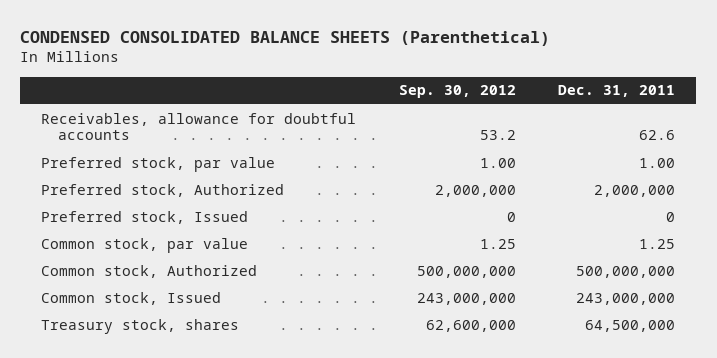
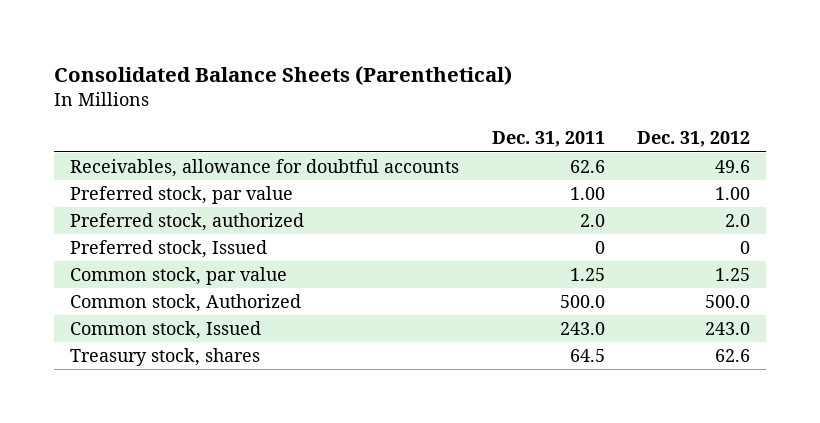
- CONDENSED CONSOLIDATED BALANCE SHEETS (Parenthetical)
+ Consolidated Balance Sheets (Parenthetical)
- | Sep. 30, 2012 | Dec. 31, 2011
+ | Dec. 31, 2011 | Dec. 31, 2012
- Preferred stock, Authorized | 2,000,000 | 2,000,000
+ Preferred stock, authorized | 2.0 | 2.0
- Common stock, Authorized | 500,000,000 | 500,000,000
- Common stock, Issued | 243,000,000 | 243,000,000
- Treasury stock, shares | 62,600,000 | 64,500,000
+ Common stock, Authorized | 500.0 | 500.0
+ Common stock, Issued | 243.0 | 243.0
+ Treasury stock, shares | 64.5 | 62.6

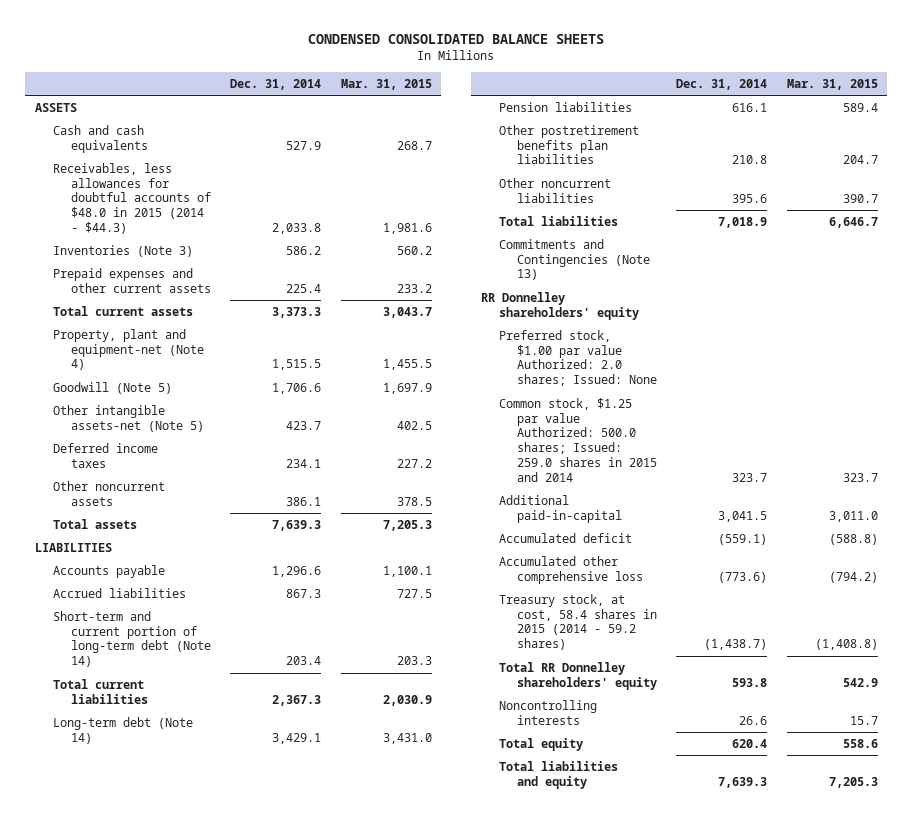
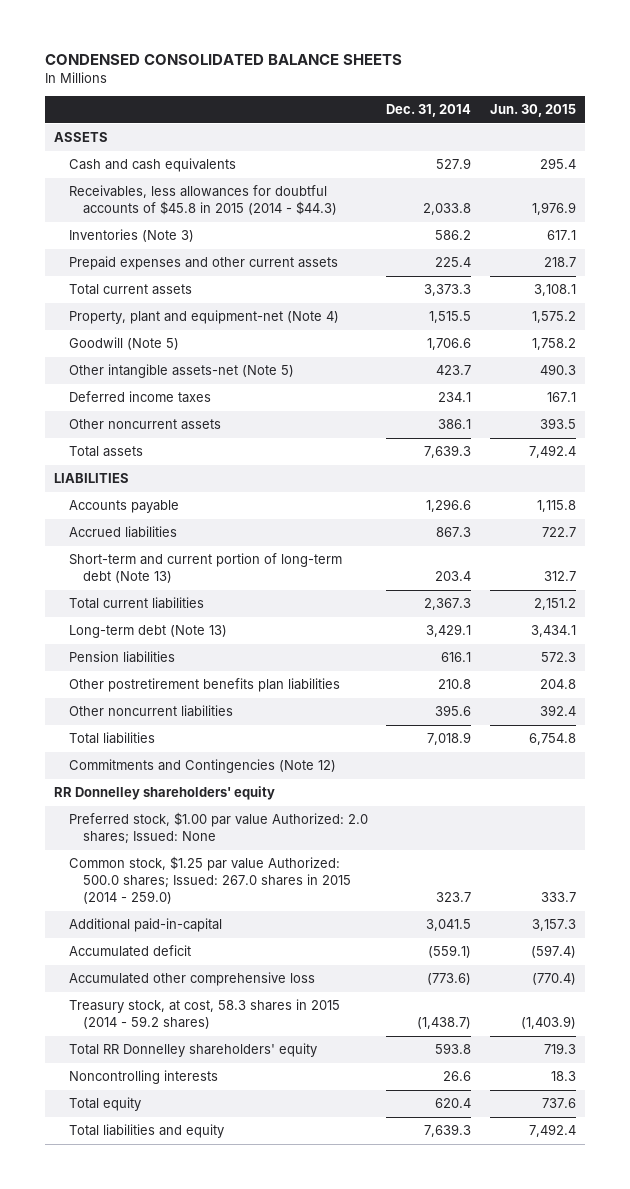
- | Dec. 31, 2014 | Mar. 31, 2015
+ | Dec. 31, 2014 | Jun. 30, 2015
- Receivables, less allowances for doubtful accounts of $48.0 in 2015 (2014 - $44.3) | 2,033.8 | 1,981.6
+ Receivables, less allowances for doubtful accounts of $45.8 in 2015 (2014 - $44.3) | 2,033.8 | 1,976.9
- Short-term and current portion of long-term debt (Note 14) | 203.4 | 203.3
+ Short-term and current portion of long-term debt (Note 13) | 203.4 | 312.7
- Long-term debt (Note 14) | 3,429.1 | 3,431.0
+ Long-term debt (Note 13) | 3,429.1 | 3,434.1
- Commitments and Contingencies (Note 13)
+ Commitments and Contingencies (Note 12)
- Common stock, $1.25 par value Authorized: 500.0 shares; Issued: 259.0 shares in 2015 and 2014 | 323.7 | 323.7
+ Common stock, $1.25 par value Authorized: 500.0 shares; Issued: 267.0 shares in 2015 (2014 - 259.0) | 323.7 | 333.7
- Treasury stock, at cost, 58.4 shares in 2015 (2014 - 59.2 shares) | (1,438.7) | (1,408.8)
+ Treasury stock, at cost, 58.3 shares in 2015 (2014 - 59.2 shares) | (1,438.7) | (1,403.9)

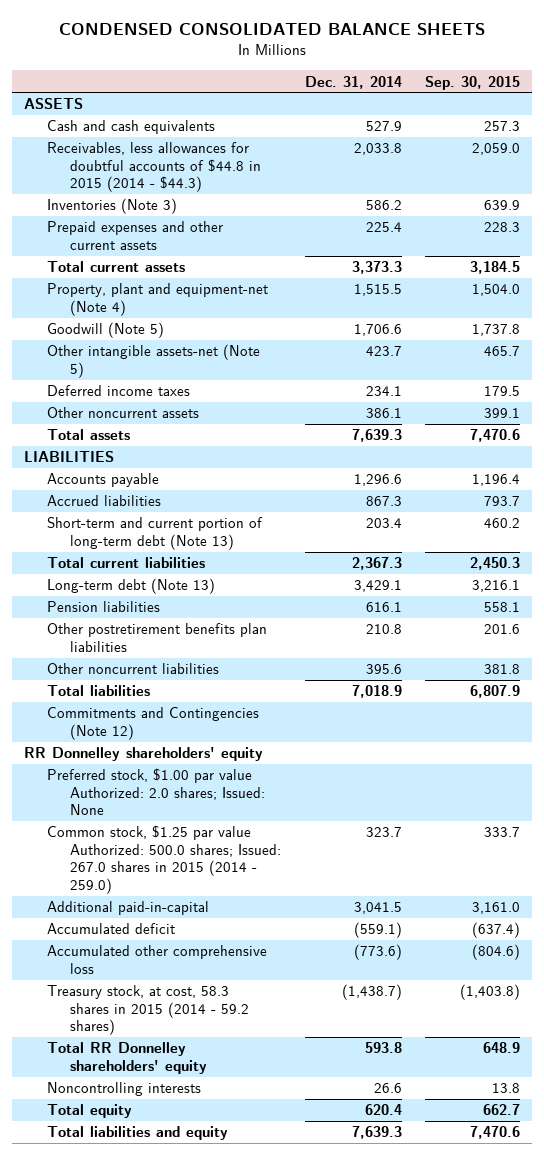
- | Dec. 31, 2014 | Jun. 30, 2015
+ | Dec. 31, 2014 | Sep. 30, 2015
- Receivables, less allowances for doubtful accounts of $45.8 in 2015 (2014 - $44.3) | 2,033.8 | 1,976.9
+ Receivables, less allowances for doubtful accounts of $44.8 in 2015 (2014 - $44.3) | 2,033.8 | 2,059.0

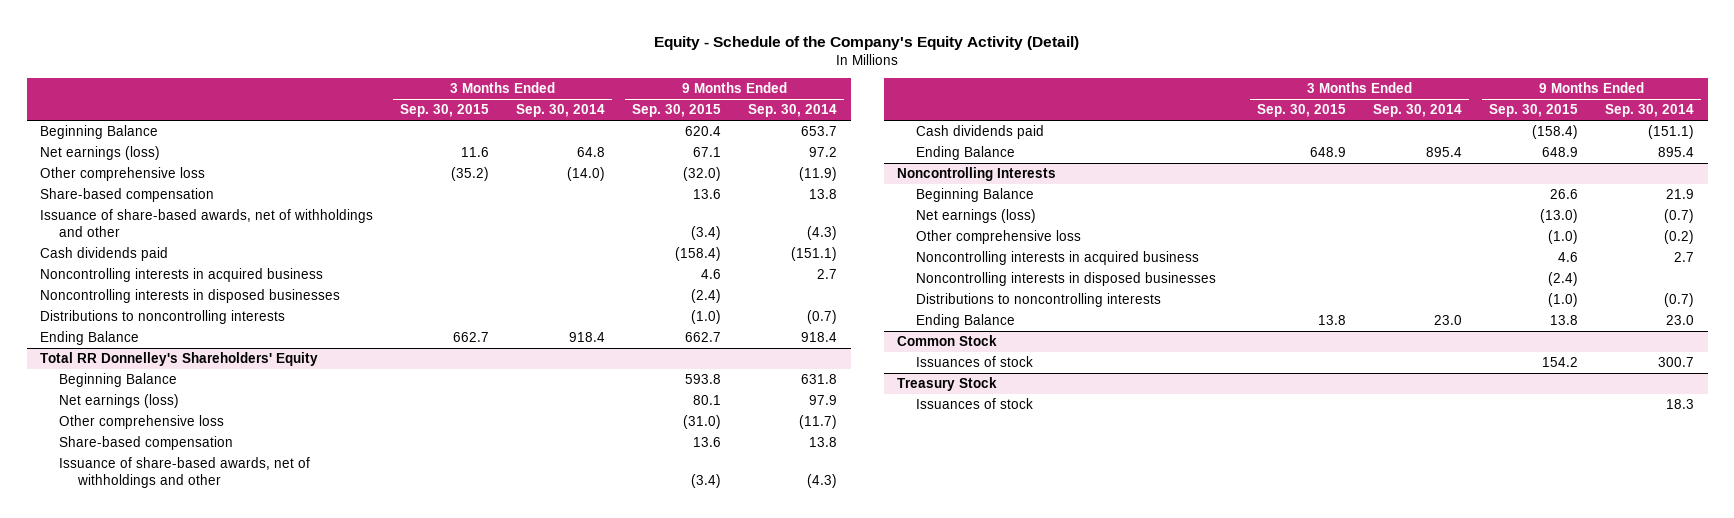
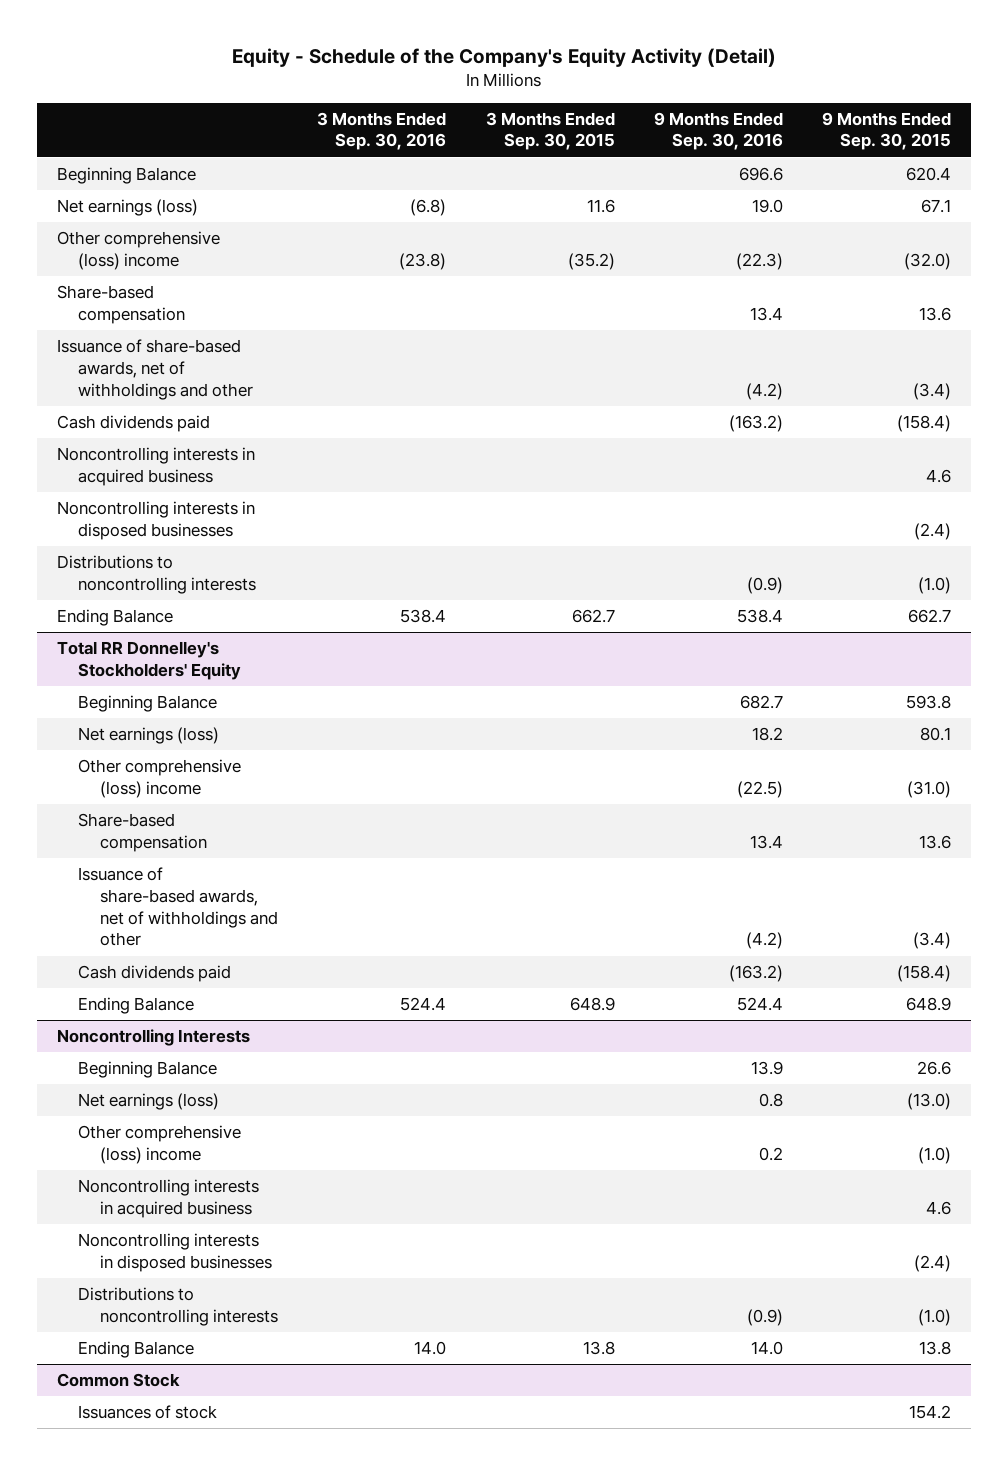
- | 3 Months Ended Sep. 30, 2015 | 3 Months Ended Sep. 30, 2014 | 9 Months Ended Sep. 30, 2015 | 9 Months Ended Sep. 30, 2014
+ | 3 Months Ended Sep. 30, 2016 | 3 Months Ended Sep. 30, 2015 | 9 Months Ended Sep. 30, 2016 | 9 Months Ended Sep. 30, 2015
- Other comprehensive loss | (35.2) | (14.0) | (32.0) | (11.9)
+ Other comprehensive (loss) income | (23.8) | (35.2) | (22.3) | (32.0)
- Total RR Donnelley's Shareholders' Equity
+ Total RR Donnelley's Stockholders' Equity
- Other comprehensive loss | | | (31.0) | (11.7)
+ Other comprehensive (loss) income | | | (22.5) | (31.0)
@ Noncontrolling Interests
- Other comprehensive loss | | | (1.0) | (0.2)
+ Other comprehensive (loss) income | | | 0.2 | (1.0)
- Treasury Stock
- Issuances of stock | | | | 18.3

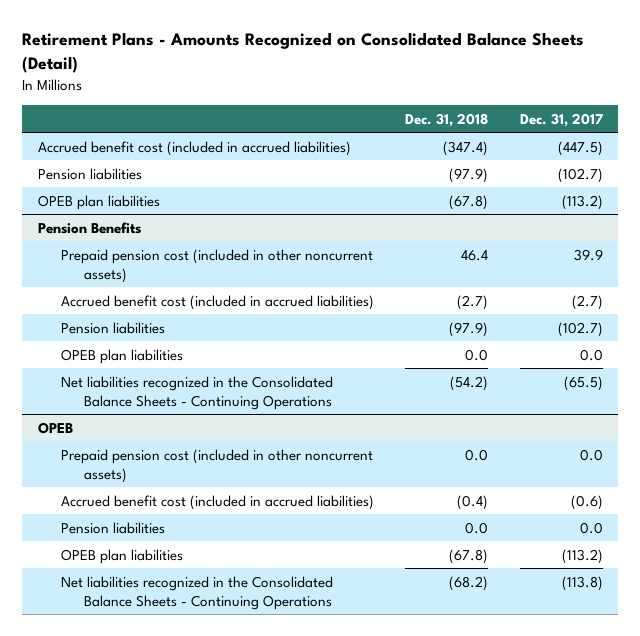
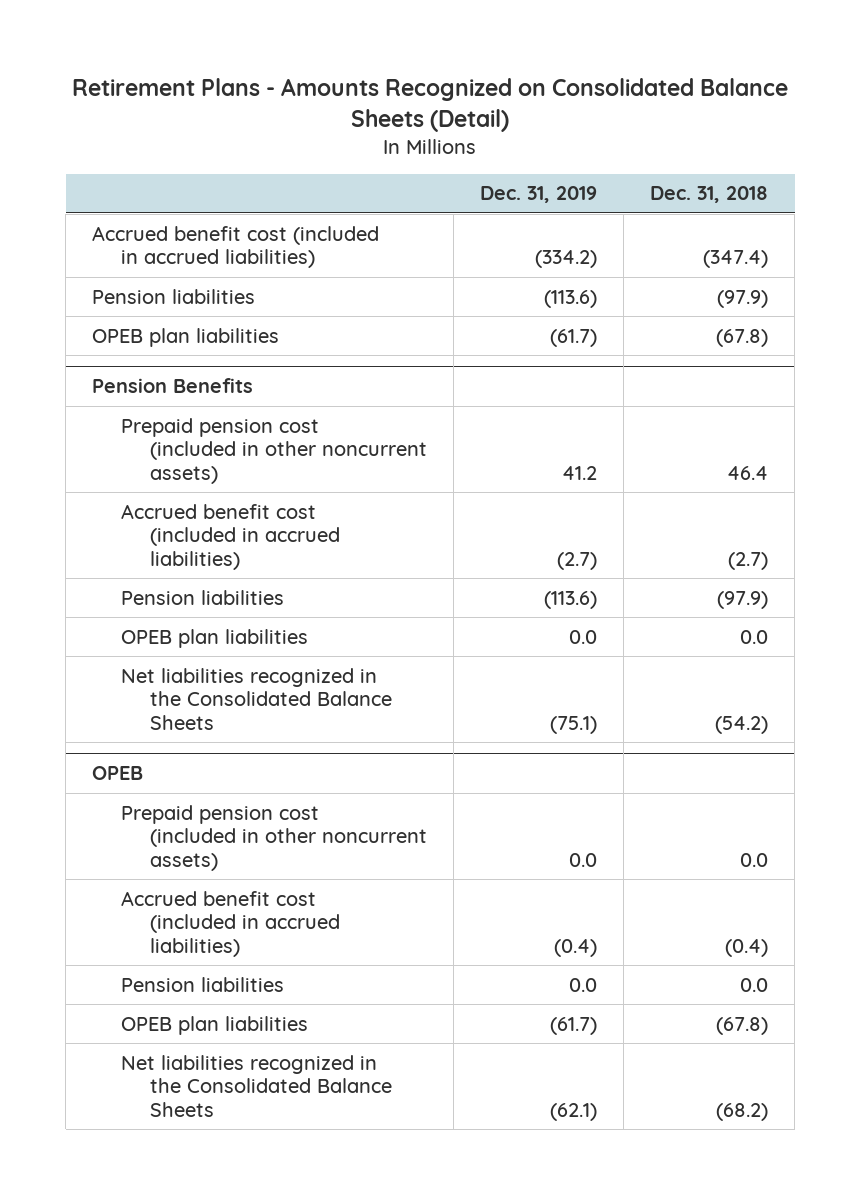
- | Dec. 31, 2018 | Dec. 31, 2017
+ | Dec. 31, 2019 | Dec. 31, 2018
@ Pension Benefits
- Net liabilities recognized in the Consolidated Balance Sheets - Continuing Operations | (54.2) | (65.5)
+ Net liabilities recognized in the Consolidated Balance Sheets | (75.1) | (54.2)
@ OPEB
- Net liabilities recognized in the Consolidated Balance Sheets - Continuing Operations | (68.2) | (113.8)
+ Net liabilities recognized in the Consolidated Balance Sheets | (62.1) | (68.2)

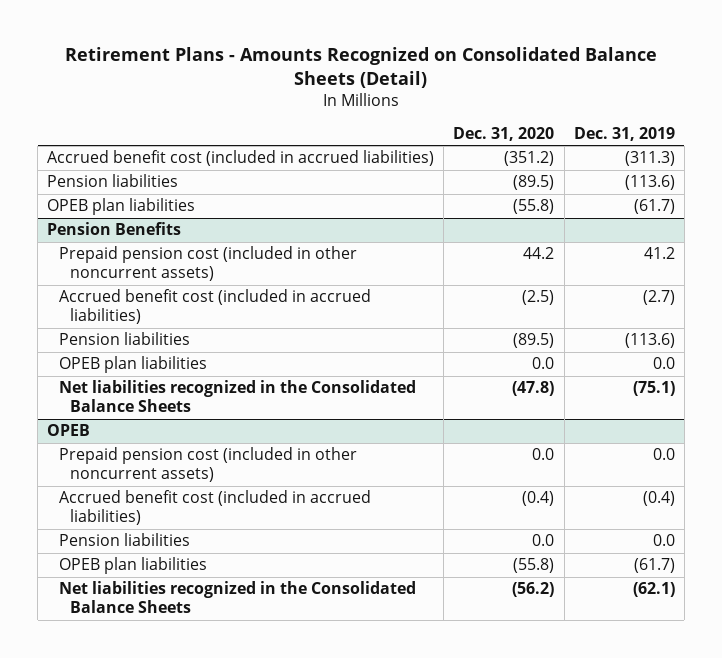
- | Dec. 31, 2019 | Dec. 31, 2018
+ | Dec. 31, 2020 | Dec. 31, 2019
- Accrued benefit cost (included in accrued liabilities) | (334.2) | (347.4)
+ Accrued benefit cost (included in accrued liabilities) | (351.2) | (311.3)

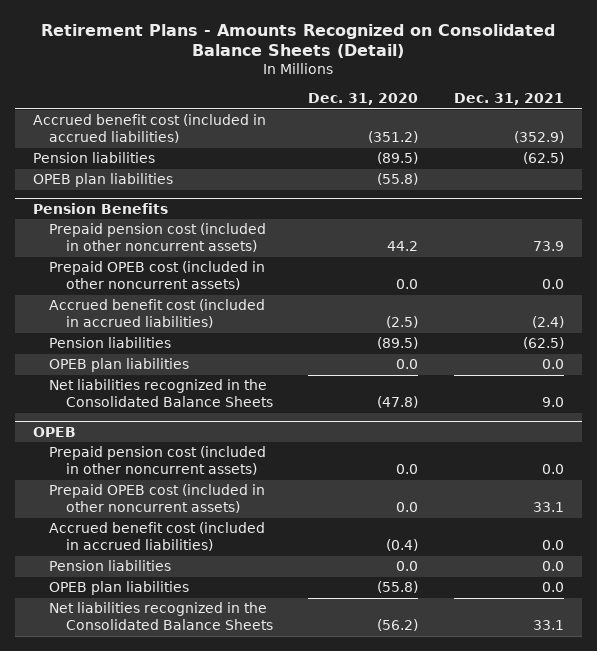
- | Dec. 31, 2020 | Dec. 31, 2019
+ | Dec. 31, 2020 | Dec. 31, 2021
@ Pension Benefits
+ Prepaid OPEB cost (included in other noncurrent assets) | 0.0 | 0.0
@ OPEB
+ Prepaid OPEB cost (included in other noncurrent assets) | 0.0 | 33.1

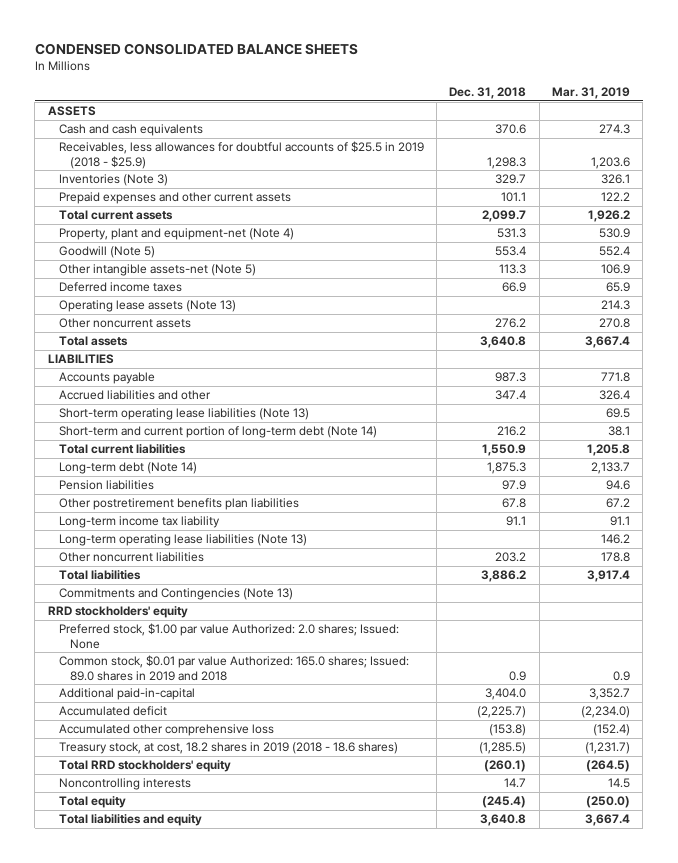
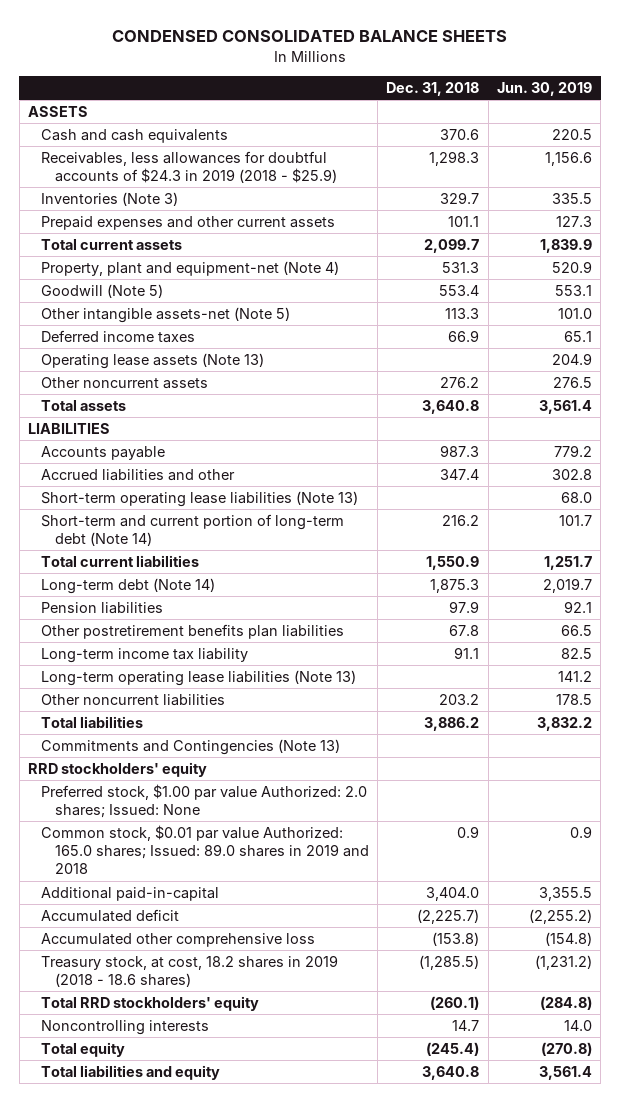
- | Dec. 31, 2018 | Mar. 31, 2019
+ | Dec. 31, 2018 | Jun. 30, 2019
- Receivables, less allowances for doubtful accounts of $25.5 in 2019 (2018 - $25.9) | 1,298.3 | 1,203.6
+ Receivables, less allowances for doubtful accounts of $24.3 in 2019 (2018 - $25.9) | 1,298.3 | 1,156.6

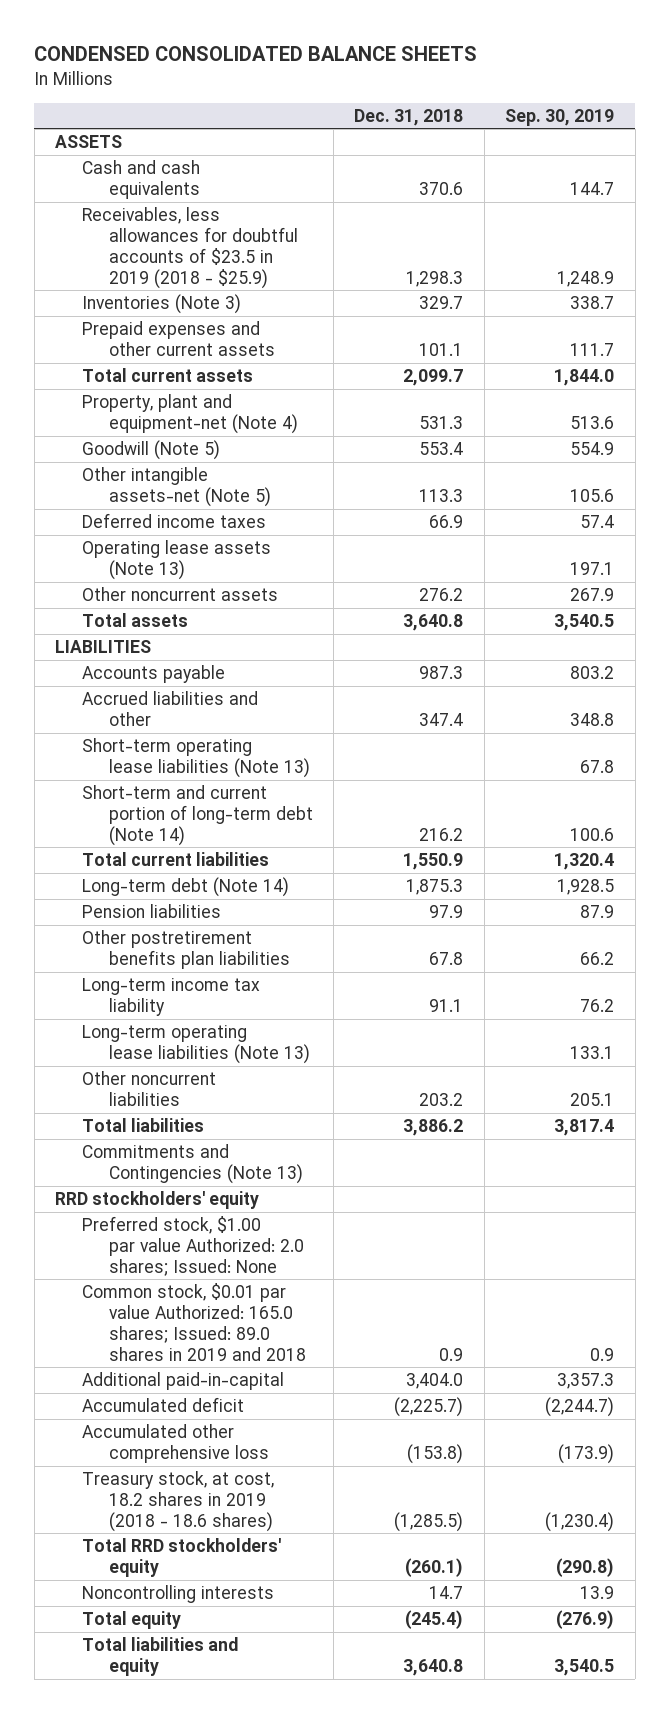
- | Dec. 31, 2018 | Jun. 30, 2019
+ | Dec. 31, 2018 | Sep. 30, 2019
- Receivables, less allowances for doubtful accounts of $24.3 in 2019 (2018 - $25.9) | 1,298.3 | 1,156.6
+ Receivables, less allowances for doubtful accounts of $23.5 in 2019 (2018 - $25.9) | 1,298.3 | 1,248.9

